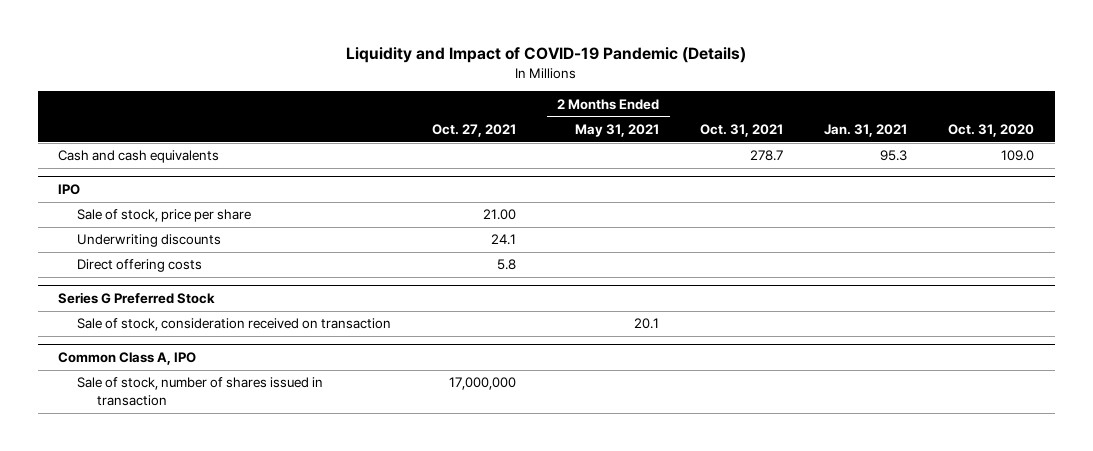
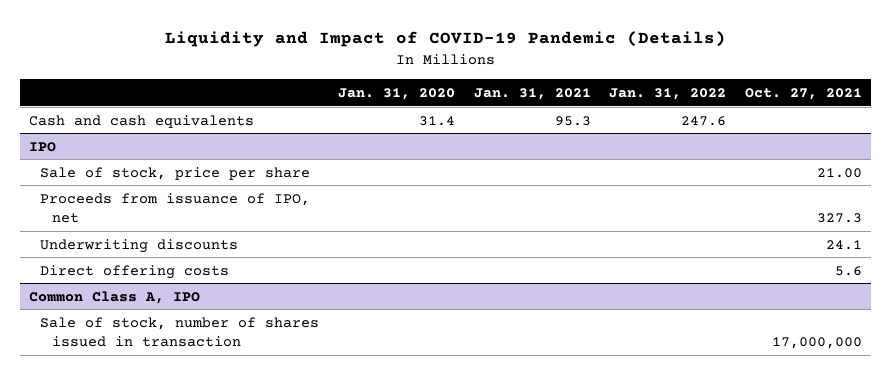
- | Oct. 27, 2021 | 2 Months Ended May 31, 2021 | Oct. 31, 2021 | Jan. 31, 2021 | Oct. 31, 2020
+ | Jan. 31, 2020 | Jan. 31, 2021 | Jan. 31, 2022 | Oct. 27, 2021
@ IPO
+ Proceeds from issuance of IPO, net | | | | 327.3
- Direct offering costs | 5.8 | | | |
- Series G Preferred Stock
- Sale of stock, consideration received on transaction | | 20.1 | | |
@ IPO
+ Direct offering costs | | | | 5.6

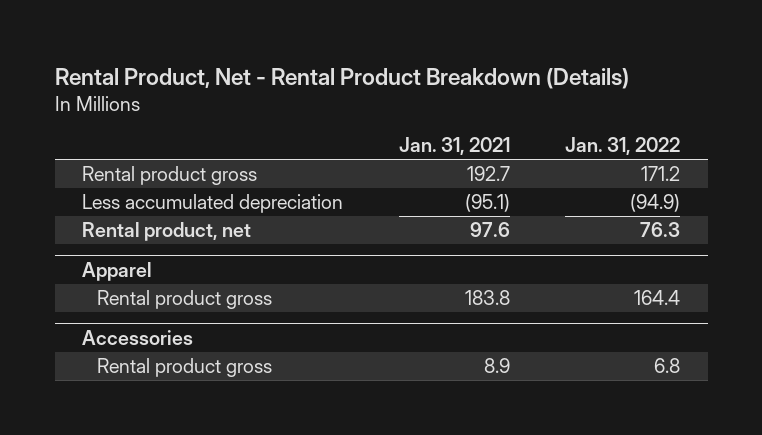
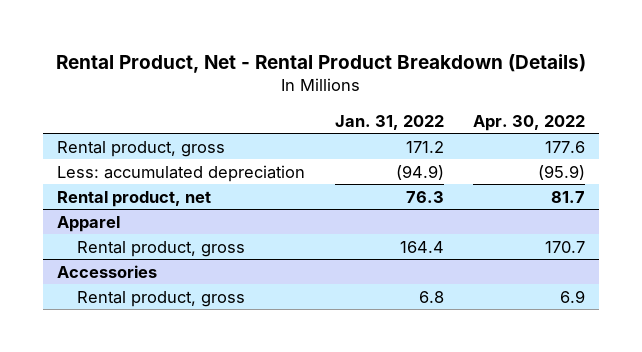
- | Jan. 31, 2021 | Jan. 31, 2022
+ | Jan. 31, 2022 | Apr. 30, 2022
- Rental product gross | 192.7 | 171.2
- Less accumulated depreciation | (95.1) | (94.9)
+ Rental product, gross | 171.2 | 177.6
+ Less: accumulated depreciation | (94.9) | (95.9)
@ Apparel
- Rental product gross | 183.8 | 164.4
+ Rental product, gross | 164.4 | 170.7
@ Accessories
- Rental product gross | 8.9 | 6.8
+ Rental product, gross | 6.8 | 6.9

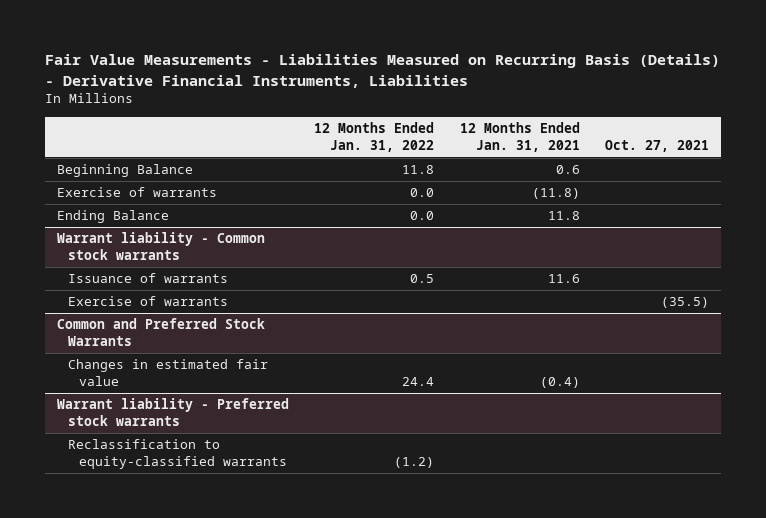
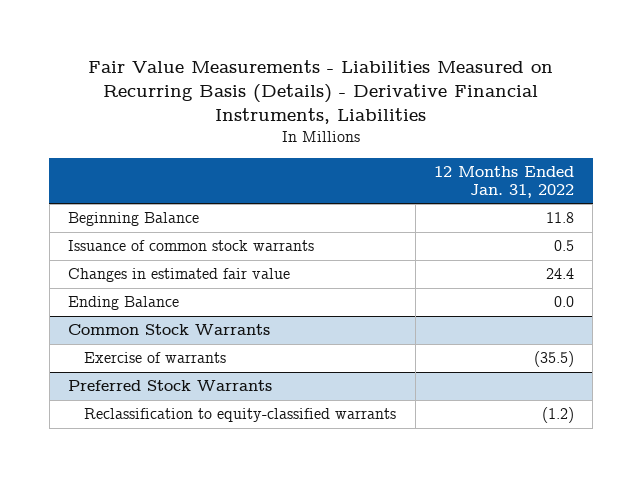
- | 12 Months Ended Jan. 31, 2022 | 12 Months Ended Jan. 31, 2021 | Oct. 27, 2021
+ | 12 Months Ended Jan. 31, 2022
- Exercise of warrants | 0.0 | (11.8) |
- Warrant liability - Common stock warrants
- Issuance of warrants | 0.5 | 11.6 |
- Exercise of warrants | | | (35.5)
- Common and Preferred Stock Warrants
+ Issuance of common stock warrants | 0.5
- Warrant liability - Preferred stock warrants
moved down: Ending Balance | 0.0
+ Common Stock Warrants
+ Exercise of warrants | (35.5)
+ Preferred Stock Warrants

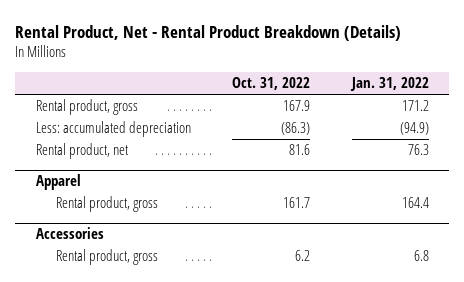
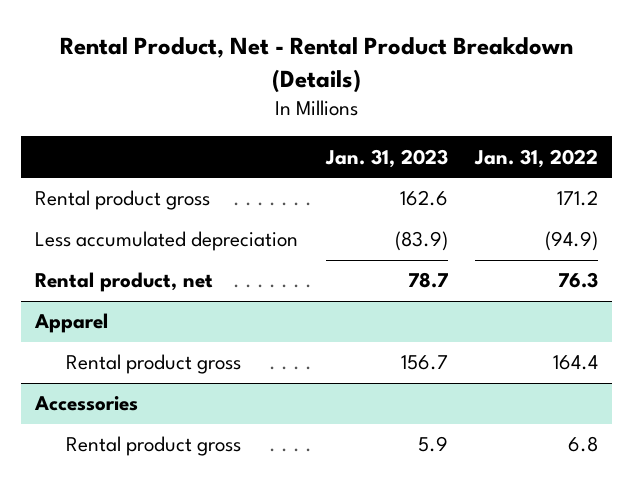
- | Oct. 31, 2022 | Jan. 31, 2022
+ | Jan. 31, 2023 | Jan. 31, 2022
- Rental product, gross | 167.9 | 171.2
- Less: accumulated depreciation | (86.3) | (94.9)
+ Rental product gross | 162.6 | 171.2
+ Less accumulated depreciation | (83.9) | (94.9)
@ Apparel
- Rental product, gross | 161.7 | 164.4
+ Rental product gross | 156.7 | 164.4
@ Accessories
- Rental product, gross | 6.2 | 6.8
+ Rental product gross | 5.9 | 6.8

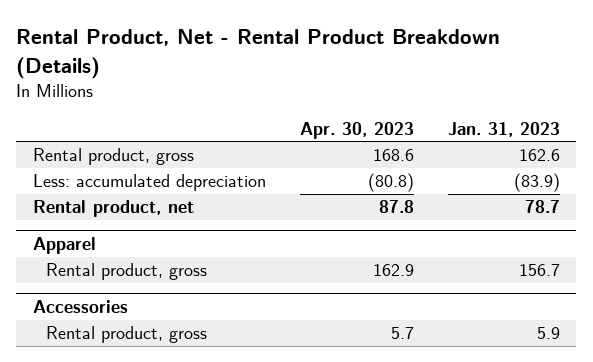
- | Jan. 31, 2023 | Jan. 31, 2022
+ | Apr. 30, 2023 | Jan. 31, 2023
- Rental product gross | 162.6 | 171.2
- Less accumulated depreciation | (83.9) | (94.9)
+ Rental product, gross | 168.6 | 162.6
+ Less: accumulated depreciation | (80.8) | (83.9)
@ Apparel
- Rental product gross | 156.7 | 164.4
+ Rental product, gross | 162.9 | 156.7
@ Accessories
- Rental product gross | 5.9 | 6.8
+ Rental product, gross | 5.7 | 5.9

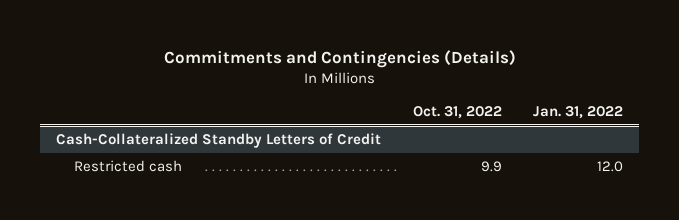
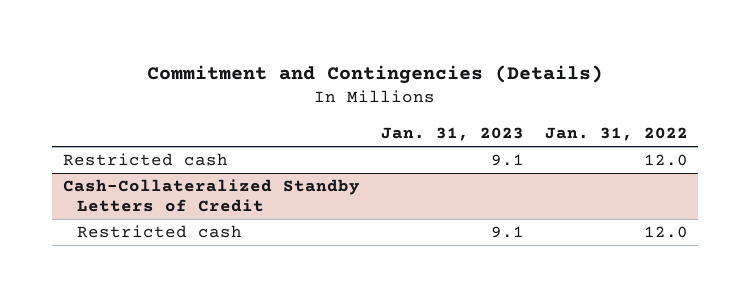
- Commitments and Contingencies (Details)
+ Commitment and Contingencies (Details)
- | Oct. 31, 2022 | Jan. 31, 2022
+ | Jan. 31, 2023 | Jan. 31, 2022
+ Restricted cash | 9.1 | 12.0

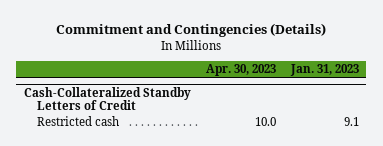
- | Jan. 31, 2023 | Jan. 31, 2022
+ | Apr. 30, 2023 | Jan. 31, 2023
- Restricted cash | 9.1 | 12.0

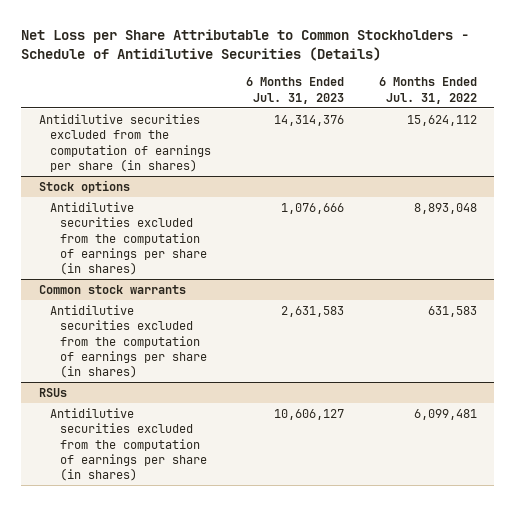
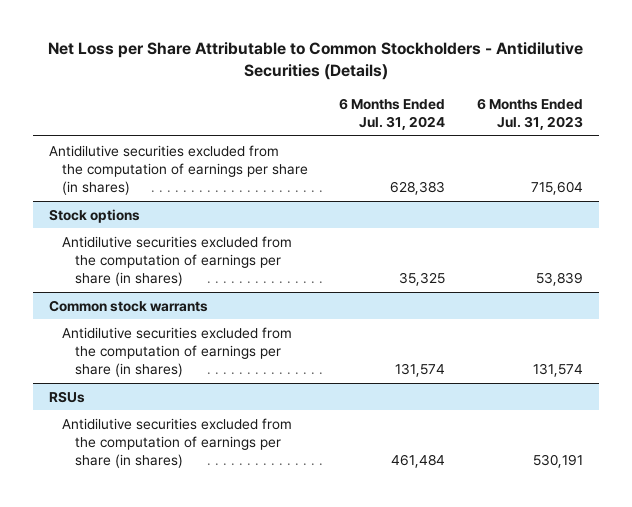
- Net Loss per Share Attributable to Common Stockholders - Schedule of Antidilutive Securities (Details)
+ Net Loss per Share Attributable to Common Stockholders - Antidilutive Securities (Details)
- | 6 Months Ended Jul. 31, 2023 | 6 Months Ended Jul. 31, 2022
+ | 6 Months Ended Jul. 31, 2024 | 6 Months Ended Jul. 31, 2023
- Antidilutive securities excluded from the computation of earnings per share (in shares) | 14,314,376 | 15,624,112
+ Antidilutive securities excluded from the computation of earnings per share (in shares) | 628,383 | 715,604
@ Stock options
- Antidilutive securities excluded from the computation of earnings per share (in shares) | 1,076,666 | 8,893,048
+ Antidilutive securities excluded from the computation of earnings per share (in shares) | 35,325 | 53,839
@ Common stock warrants
- Antidilutive securities excluded from the computation of earnings per share (in shares) | 2,631,583 | 631,583
+ Antidilutive securities excluded from the computation of earnings per share (in shares) | 131,574 | 131,574
@ RSUs
- Antidilutive securities excluded from the computation of earnings per share (in shares) | 10,606,127 | 6,099,481
+ Antidilutive securities excluded from the computation of earnings per share (in shares) | 461,484 | 530,191

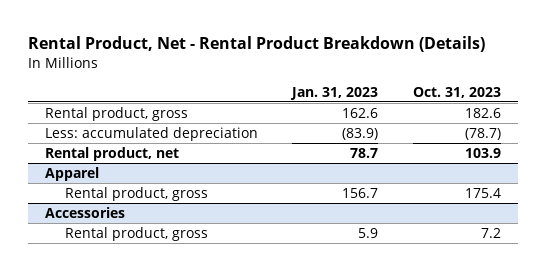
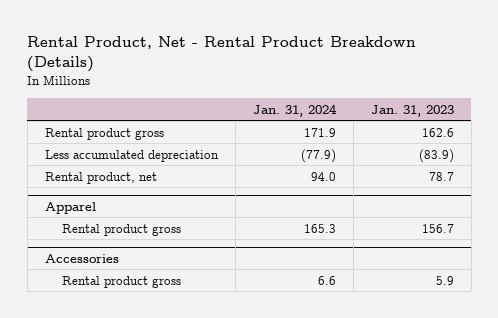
- | Jan. 31, 2023 | Oct. 31, 2023
+ | Jan. 31, 2024 | Jan. 31, 2023
- Rental product, gross | 162.6 | 182.6
- Less: accumulated depreciation | (83.9) | (78.7)
+ Rental product gross | 171.9 | 162.6
+ Less accumulated depreciation | (77.9) | (83.9)
@ Apparel
- Rental product, gross | 156.7 | 175.4
+ Rental product gross | 165.3 | 156.7
@ Accessories
- Rental product, gross | 5.9 | 7.2
+ Rental product gross | 6.6 | 5.9

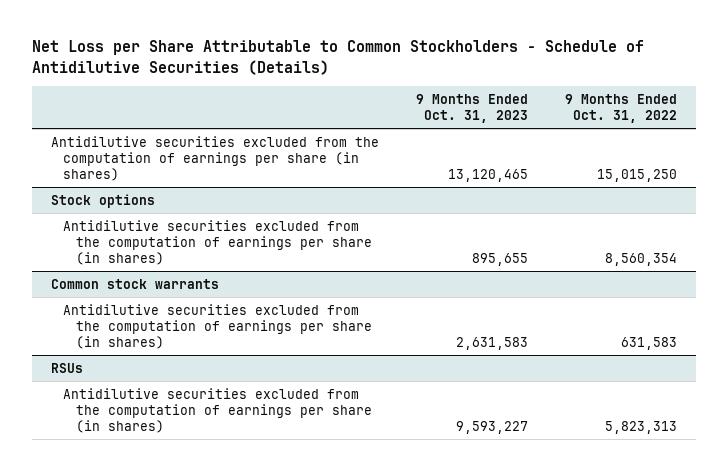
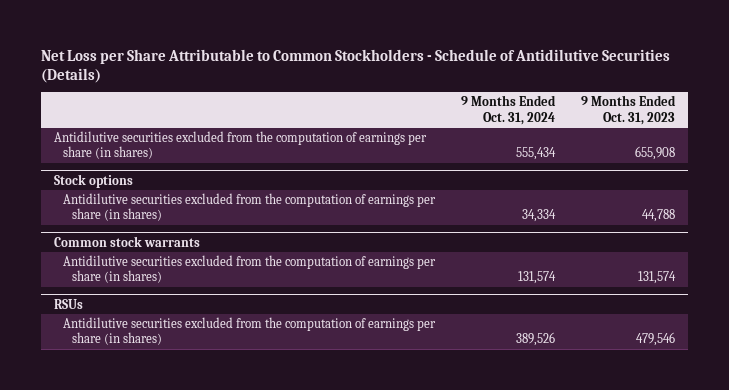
- | 9 Months Ended Oct. 31, 2023 | 9 Months Ended Oct. 31, 2022
+ | 9 Months Ended Oct. 31, 2024 | 9 Months Ended Oct. 31, 2023
- Antidilutive securities excluded from the computation of earnings per share (in shares) | 13,120,465 | 15,015,250
+ Antidilutive securities excluded from the computation of earnings per share (in shares) | 555,434 | 655,908
@ Stock options
- Antidilutive securities excluded from the computation of earnings per share (in shares) | 895,655 | 8,560,354
+ Antidilutive securities excluded from the computation of earnings per share (in shares) | 34,334 | 44,788
@ Common stock warrants
- Antidilutive securities excluded from the computation of earnings per share (in shares) | 2,631,583 | 631,583
+ Antidilutive securities excluded from the computation of earnings per share (in shares) | 131,574 | 131,574
@ RSUs
- Antidilutive securities excluded from the computation of earnings per share (in shares) | 9,593,227 | 5,823,313
+ Antidilutive securities excluded from the computation of earnings per share (in shares) | 389,526 | 479,546

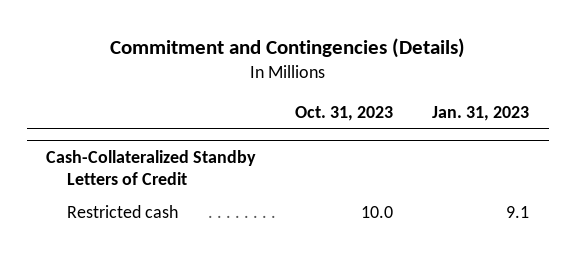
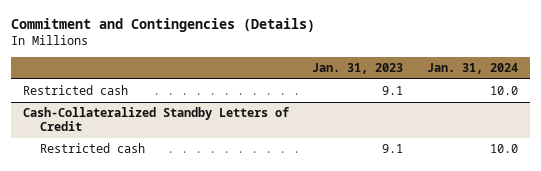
- | Oct. 31, 2023 | Jan. 31, 2023
+ | Jan. 31, 2023 | Jan. 31, 2024
+ Restricted cash | 9.1 | 10.0

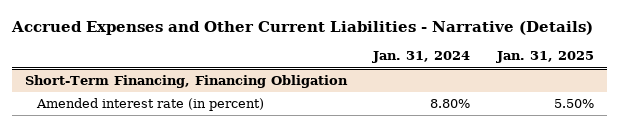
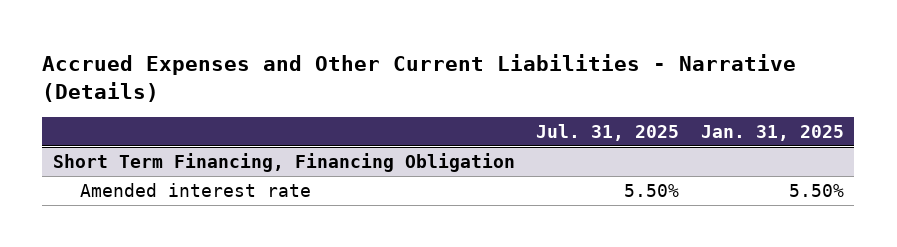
- | Jan. 31, 2024 | Jan. 31, 2025
+ | Jul. 31, 2025 | Jan. 31, 2025
- Short-Term Financing, Financing Obligation
- Amended interest rate (in percent) | 8.80% | 5.50%
+ Short Term Financing, Financing Obligation
+ Amended interest rate | 5.50% | 5.50%

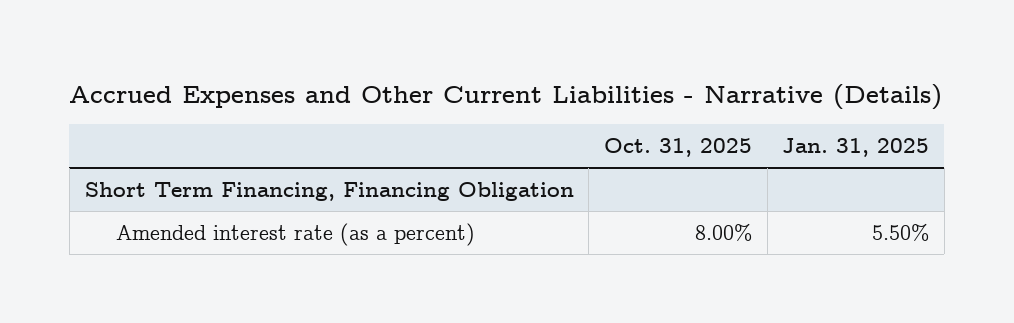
- | Jul. 31, 2025 | Jan. 31, 2025
+ | Oct. 31, 2025 | Jan. 31, 2025
@ Short Term Financing, Financing Obligation
- Amended interest rate | 5.50% | 5.50%
+ Amended interest rate (as a percent) | 8.00% | 5.50%

